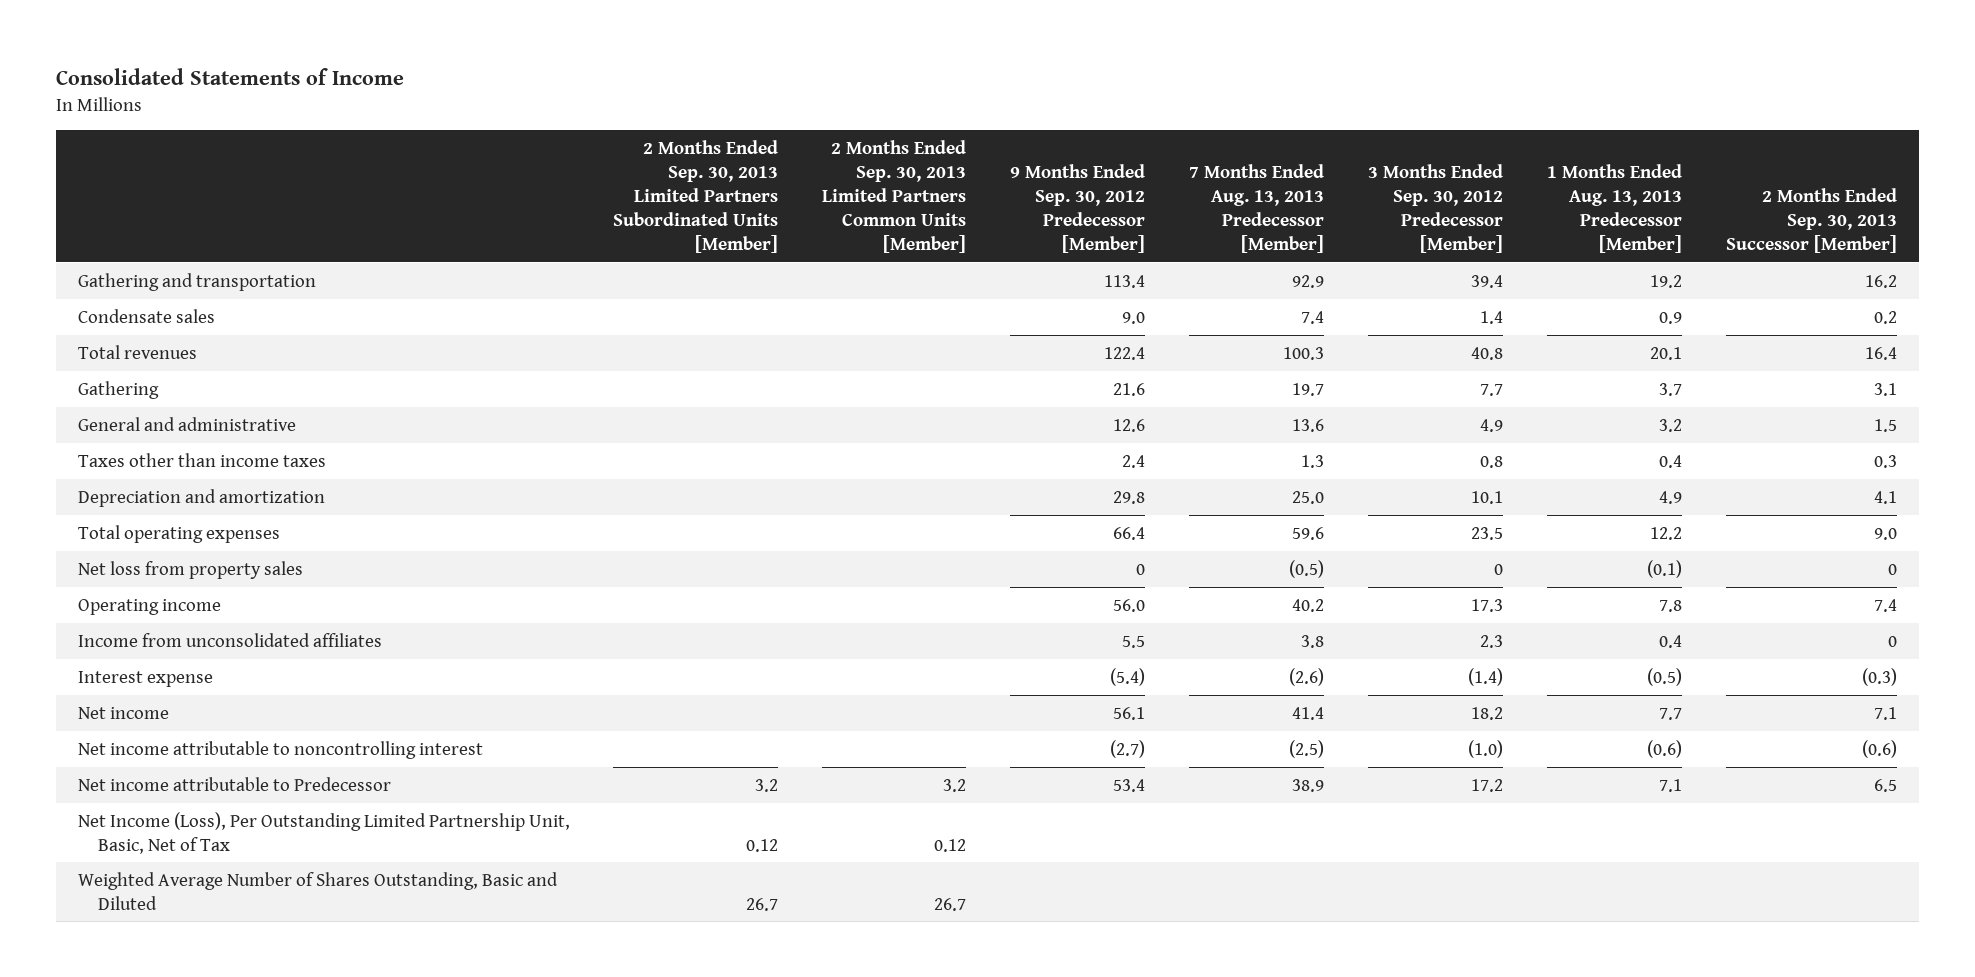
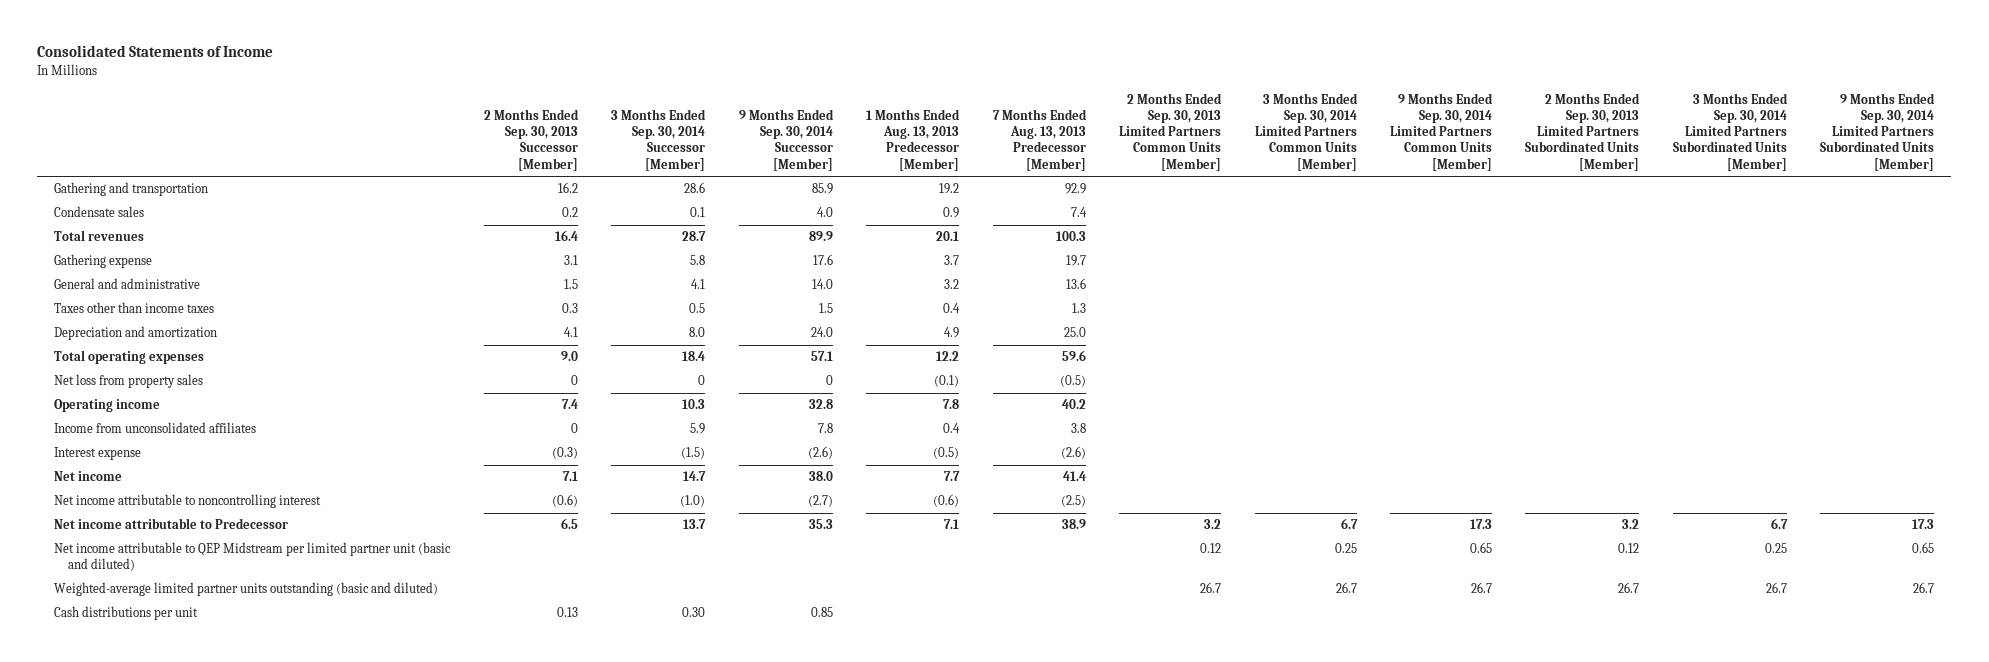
- | 2 Months Ended Sep. 30, 2013 Limited Partners Subordinated Units [Member] | 2 Months Ended Sep. 30, 2013 Limited Partners Common Units [Member] | 9 Months Ended Sep. 30, 2012 Predecessor [Member] | 7 Months Ended Aug. 13, 2013 Predecessor [Member] | 3 Months Ended Sep. 30, 2012 Predecessor [Member] | 1 Months Ended Aug. 13, 2013 Predecessor [Member] | 2 Months Ended Sep. 30, 2013 Successor [Member]
+ | 2 Months Ended Sep. 30, 2013 Successor [Member] | 3 Months Ended Sep. 30, 2014 Successor [Member] | 9 Months Ended Sep. 30, 2014 Successor [Member] | 1 Months Ended Aug. 13, 2013 Predecessor [Member] | 7 Months Ended Aug. 13, 2013 Predecessor [Member] | 2 Months Ended Sep. 30, 2013 Limited Partners Common Units [Member] | 3 Months Ended Sep. 30, 2014 Limited Partners Common Units [Member] | 9 Months Ended Sep. 30, 2014 Limited Partners Common Units [Member] | 2 Months Ended Sep. 30, 2013 Limited Partners Subordinated Units [Member] | 3 Months Ended Sep. 30, 2014 Limited Partners Subordinated Units [Member] | 9 Months Ended Sep. 30, 2014 Limited Partners Subordinated Units [Member]
- Gathering | | | 21.6 | 19.7 | 7.7 | 3.7 | 3.1
+ Gathering expense | 3.1 | 5.8 | 17.6 | 3.7 | 19.7 | | | | | |
- Net Income (Loss), Per Outstanding Limited Partnership Unit, Basic, Net of Tax | 0.12 | 0.12 | | | | |
- Weighted Average Number of Shares Outstanding, Basic and Diluted | 26.7 | 26.7 | | | | |
+ Net income attributable to QEP Midstream per limited partner unit (basic and diluted) | | | | | | 0.12 | 0.25 | 0.65 | 0.12 | 0.25 | 0.65
+ Weighted-average limited partner units outstanding (basic and diluted) | | | | | | 26.7 | 26.7 | 26.7 | 26.7 | 26.7 | 26.7
+ Cash distributions per unit | 0.13 | 0.30 | 0.85 | | | | | | | |

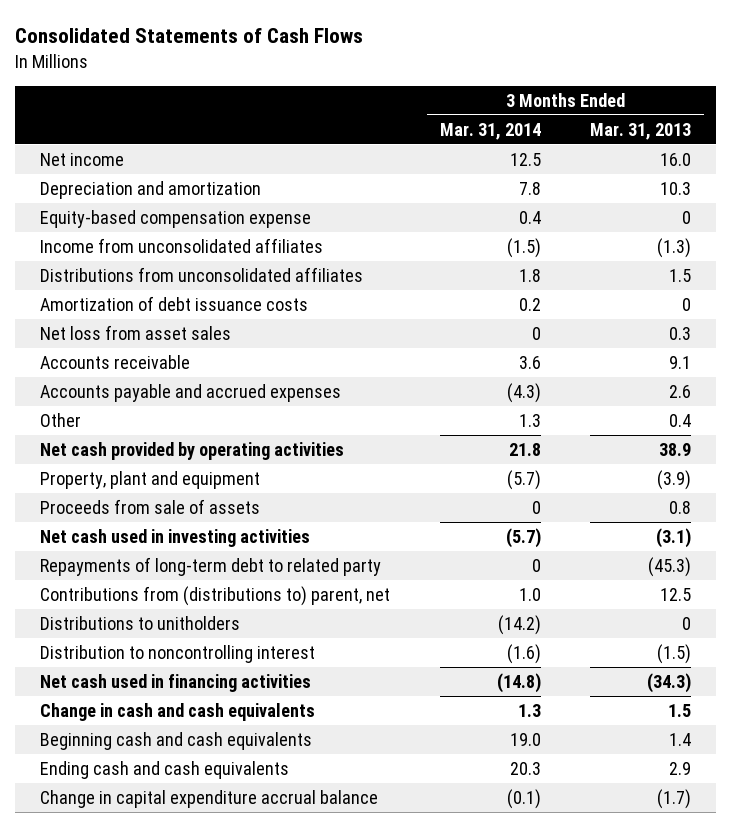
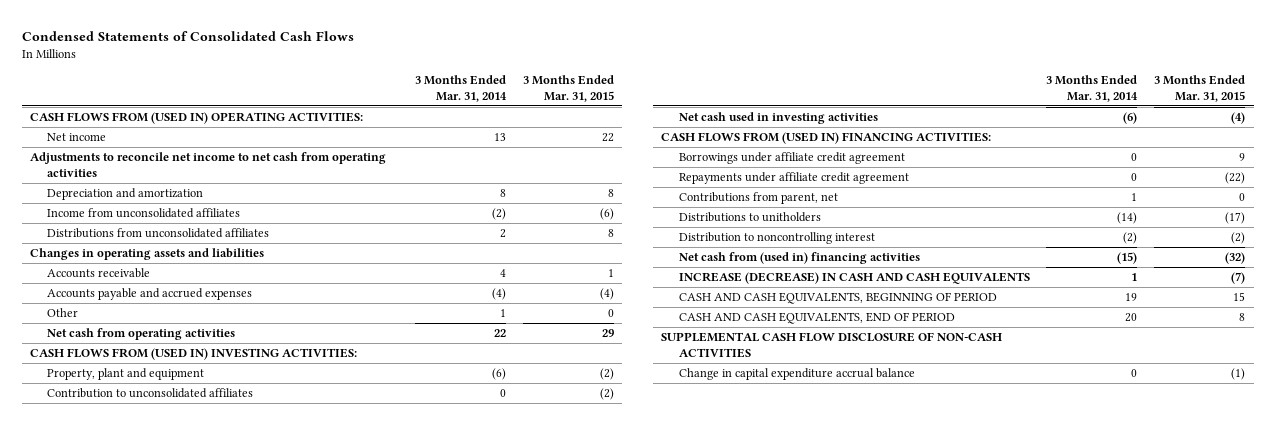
- Consolidated Statements of Cash Flows
+ Condensed Statements of Consolidated Cash Flows
- | 3 Months Ended Mar. 31, 2014 | 3 Months Ended Mar. 31, 2013
+ | 3 Months Ended Mar. 31, 2014 | 3 Months Ended Mar. 31, 2015
- Net income | 12.5 | 16.0
- Depreciation and amortization | 7.8 | 10.3
- Equity-based compensation expense | 0.4 | 0
- Income from unconsolidated affiliates | (1.5) | (1.3)
- Distributions from unconsolidated affiliates | 1.8 | 1.5
- Amortization of debt issuance costs | 0.2 | 0
- Net loss from asset sales | 0 | 0.3
- Accounts receivable | 3.6 | 9.1
- Accounts payable and accrued expenses | (4.3) | 2.6
- Other | 1.3 | 0.4
- Net cash provided by operating activities | 21.8 | 38.9
- Property, plant and equipment | (5.7) | (3.9)
- Proceeds from sale of assets | 0 | 0.8
- Net cash used in investing activities | (5.7) | (3.1)
- Repayments of long-term debt to related party | 0 | (45.3)
- Contributions from (distributions to) parent, net | 1.0 | 12.5
- Distributions to unitholders | (14.2) | 0
- Distribution to noncontrolling interest | (1.6) | (1.5)
- Net cash used in financing activities | (14.8) | (34.3)
- Change in cash and cash equivalents | 1.3 | 1.5
- Beginning cash and cash equivalents | 19.0 | 1.4
- Ending cash and cash equivalents | 20.3 | 2.9
- Change in capital expenditure accrual balance | (0.1) | (1.7)
+ CASH FLOWS FROM (USED IN) OPERATING ACTIVITIES:
+ Net income | 13 | 22
+ Adjustments to reconcile net income to net cash from operating activities
+ Depreciation and amortization | 8 | 8
+ Income from unconsolidated affiliates | (2) | (6)
+ Distributions from unconsolidated affiliates | 2 | 8
+ Changes in operating assets and liabilities
+ Accounts receivable | 4 | 1
+ Accounts payable and accrued expenses | (4) | (4)
+ Other | 1 | 0
+ Net cash from operating activities | 22 | 29
+ CASH FLOWS FROM (USED IN) INVESTING ACTIVITIES:
+ Property, plant and equipment | (6) | (2)
+ Contribution to unconsolidated affiliates | 0 | (2)
+ Net cash used in investing activities | (6) | (4)
+ CASH FLOWS FROM (USED IN) FINANCING ACTIVITIES:
+ Borrowings under affiliate credit agreement | 0 | 9
+ Repayments under affiliate credit agreement | 0 | (22)
+ Contributions from parent, net | 1 | 0
+ Distributions to unitholders | (14) | (17)
+ Distribution to noncontrolling interest | (2) | (2)
+ Net cash from (used in) financing activities | (15) | (32)
+ INCREASE (DECREASE) IN CASH AND CASH EQUIVALENTS | 1 | (7)
+ CASH AND CASH EQUIVALENTS, BEGINNING OF PERIOD | 19 | 15
+ CASH AND CASH EQUIVALENTS, END OF PERIOD | 20 | 8
+ SUPPLEMENTAL CASH FLOW DISCLOSURE OF NON-CASH ACTIVITIES
+ Change in capital expenditure accrual balance | 0 | (1)

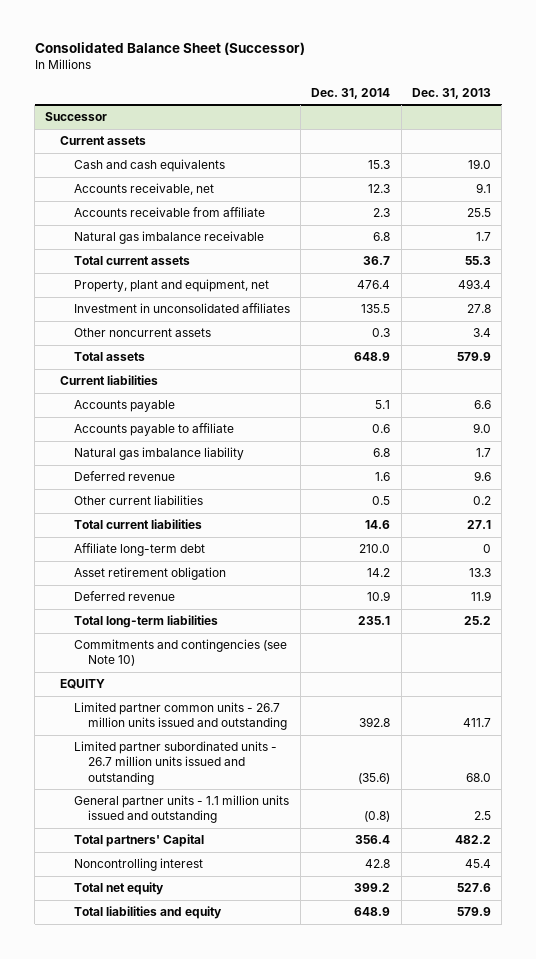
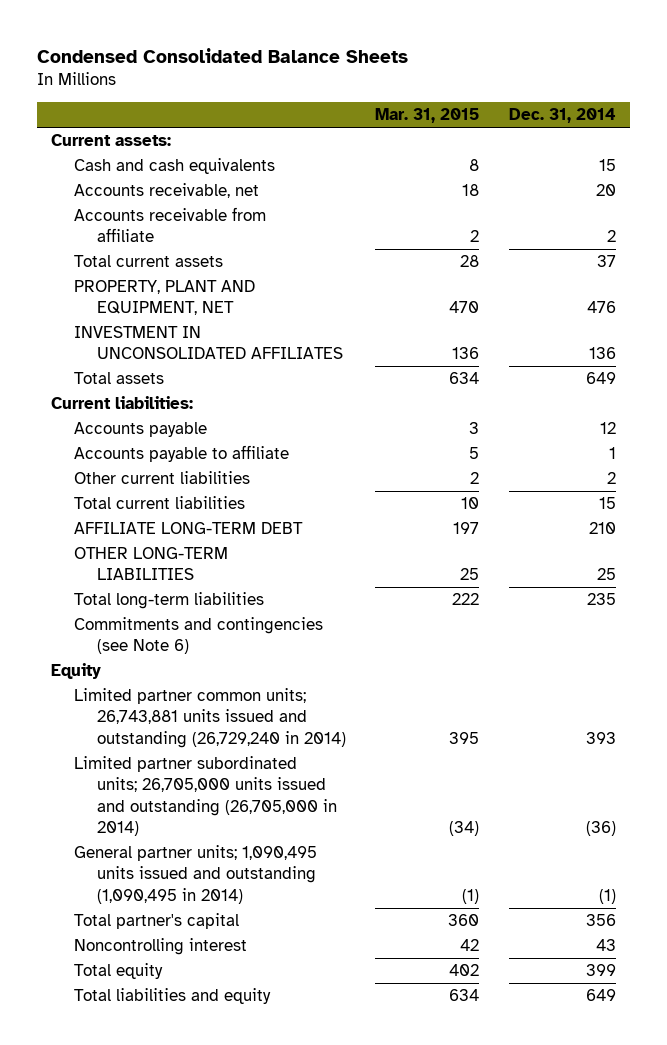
- Consolidated Balance Sheet (Successor)
+ Condensed Consolidated Balance Sheets
- | Dec. 31, 2014 | Dec. 31, 2013
+ | Mar. 31, 2015 | Dec. 31, 2014
- Successor
- Current assets
- Cash and cash equivalents | 15.3 | 19.0
- Accounts receivable, net | 12.3 | 9.1
- Accounts receivable from affiliate | 2.3 | 25.5
- Natural gas imbalance receivable | 6.8 | 1.7
- Total current assets | 36.7 | 55.3
- Property, plant and equipment, net | 476.4 | 493.4
- Investment in unconsolidated affiliates | 135.5 | 27.8
- Other noncurrent assets | 0.3 | 3.4
- Total assets | 648.9 | 579.9
- Current liabilities
- Accounts payable | 5.1 | 6.6
- Accounts payable to affiliate | 0.6 | 9.0
- Natural gas imbalance liability | 6.8 | 1.7
- Deferred revenue | 1.6 | 9.6
- Other current liabilities | 0.5 | 0.2
- Total current liabilities | 14.6 | 27.1
- Affiliate long-term debt | 210.0 | 0
- Asset retirement obligation | 14.2 | 13.3
- Deferred revenue | 10.9 | 11.9
- Total long-term liabilities | 235.1 | 25.2
- Commitments and contingencies (see Note 10)
- EQUITY
- Limited partner common units - 26.7 million units issued and outstanding | 392.8 | 411.7
- Limited partner subordinated units - 26.7 million units issued and outstanding | (35.6) | 68.0
- General partner units - 1.1 million units issued and outstanding | (0.8) | 2.5
- Total partners' Capital | 356.4 | 482.2
- Noncontrolling interest | 42.8 | 45.4
- Total net equity | 399.2 | 527.6
- Total liabilities and equity | 648.9 | 579.9
+ Current assets:
+ Cash and cash equivalents | 8 | 15
+ Accounts receivable, net | 18 | 20
+ Accounts receivable from affiliate | 2 | 2
+ Total current assets | 28 | 37
+ PROPERTY, PLANT AND EQUIPMENT, NET | 470 | 476
+ INVESTMENT IN UNCONSOLIDATED AFFILIATES | 136 | 136
+ Total assets | 634 | 649
+ Current liabilities:
+ Accounts payable | 3 | 12
+ Accounts payable to affiliate | 5 | 1
+ Other current liabilities | 2 | 2
+ Total current liabilities | 10 | 15
+ AFFILIATE LONG-TERM DEBT | 197 | 210
+ OTHER LONG-TERM LIABILITIES | 25 | 25
+ Total long-term liabilities | 222 | 235
+ Commitments and contingencies (see Note 6)
+ Equity
+ Limited partner common units; 26,743,881 units issued and outstanding (26,729,240 in 2014) | 395 | 393
+ Limited partner subordinated units; 26,705,000 units issued and outstanding (26,705,000 in 2014) | (34) | (36)
+ General partner units; 1,090,495 units issued and outstanding (1,090,495 in 2014) | (1) | (1)
+ Total partner's capital | 360 | 356
+ Noncontrolling interest | 42 | 43
+ Total equity | 402 | 399
+ Total liabilities and equity | 634 | 649

